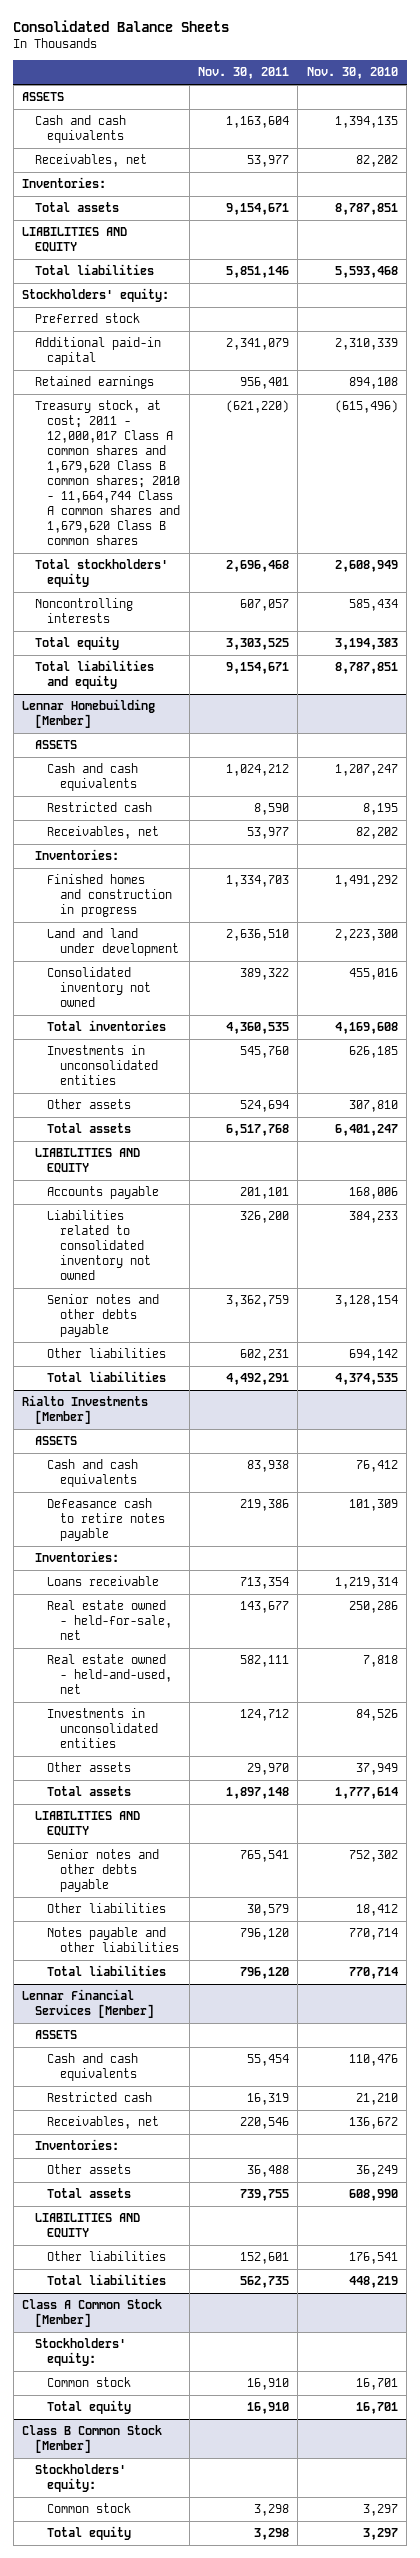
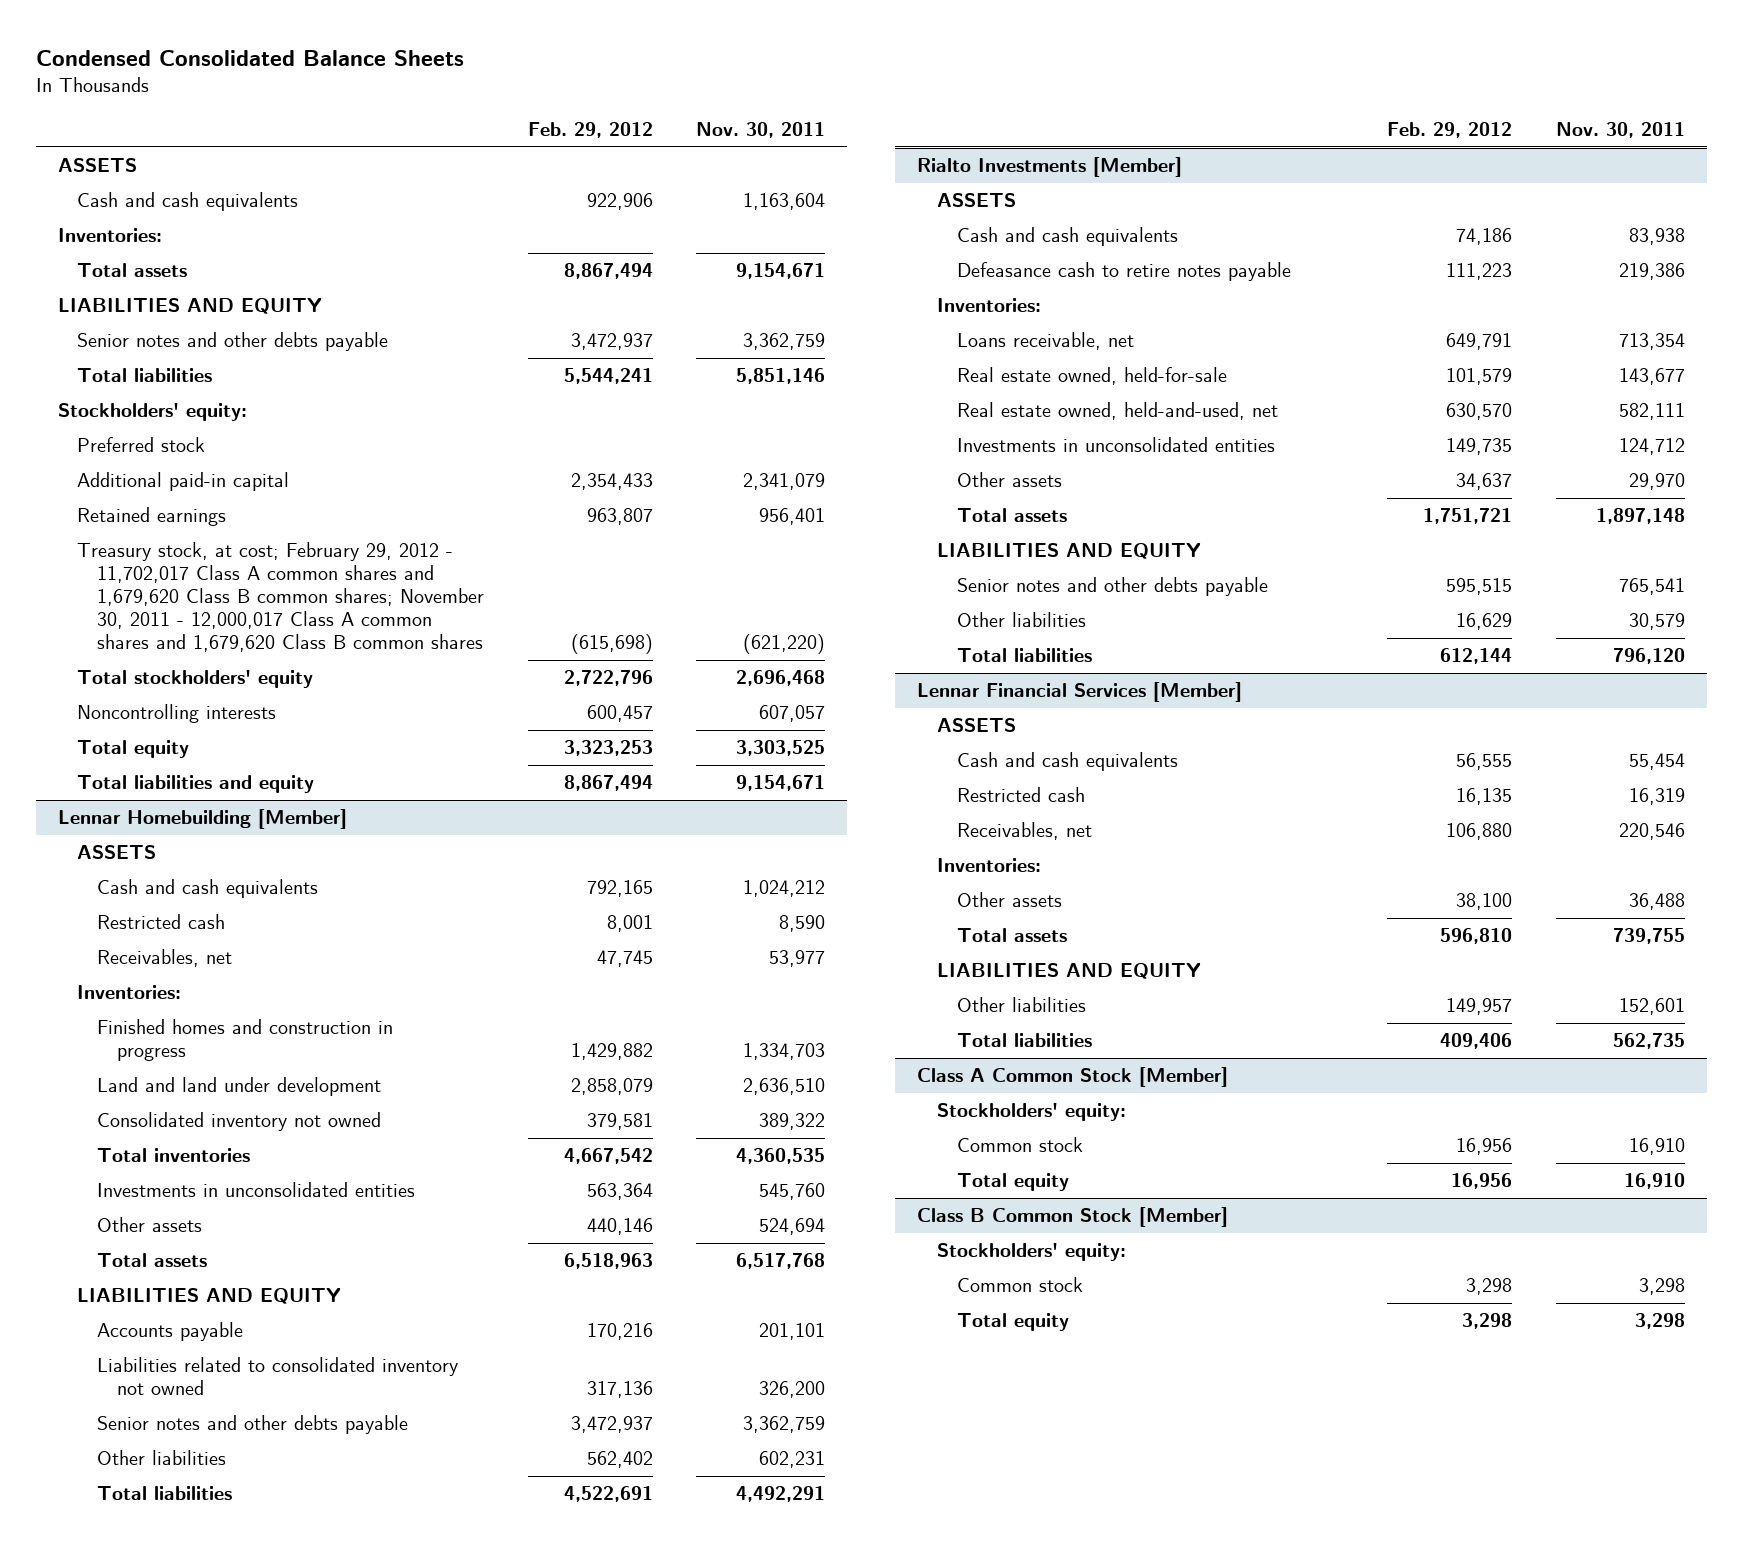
- Consolidated Balance Sheets
+ Condensed Consolidated Balance Sheets
- | Nov. 30, 2011 | Nov. 30, 2010
+ | Feb. 29, 2012 | Nov. 30, 2011
- Receivables, net | 53,977 | 82,202
+ Senior notes and other debts payable | 3,472,937 | 3,362,759
- Treasury stock, at cost; 2011 - 12,000,017 Class A common shares and 1,679,620 Class B common shares; 2010 - 11,664,744 Class A common shares and 1,679,620 Class B common shares | (621,220) | (615,496)
+ Treasury stock, at cost; February 29, 2012 - 11,702,017 Class A common shares and 1,679,620 Class B common shares; November 30, 2011 - 12,000,017 Class A common shares and 1,679,620 Class B common shares | (615,698) | (621,220)
@ Rialto Investments [Member]
- Loans receivable | 713,354 | 1,219,314
- Real estate owned - held-for-sale, net | 143,677 | 250,286
- Real estate owned - held-and-used, net | 582,111 | 7,818
+ Loans receivable, net | 649,791 | 713,354
+ Real estate owned, held-for-sale | 101,579 | 143,677
+ Real estate owned, held-and-used, net | 630,570 | 582,111
- Notes payable and other liabilities | 796,120 | 770,714

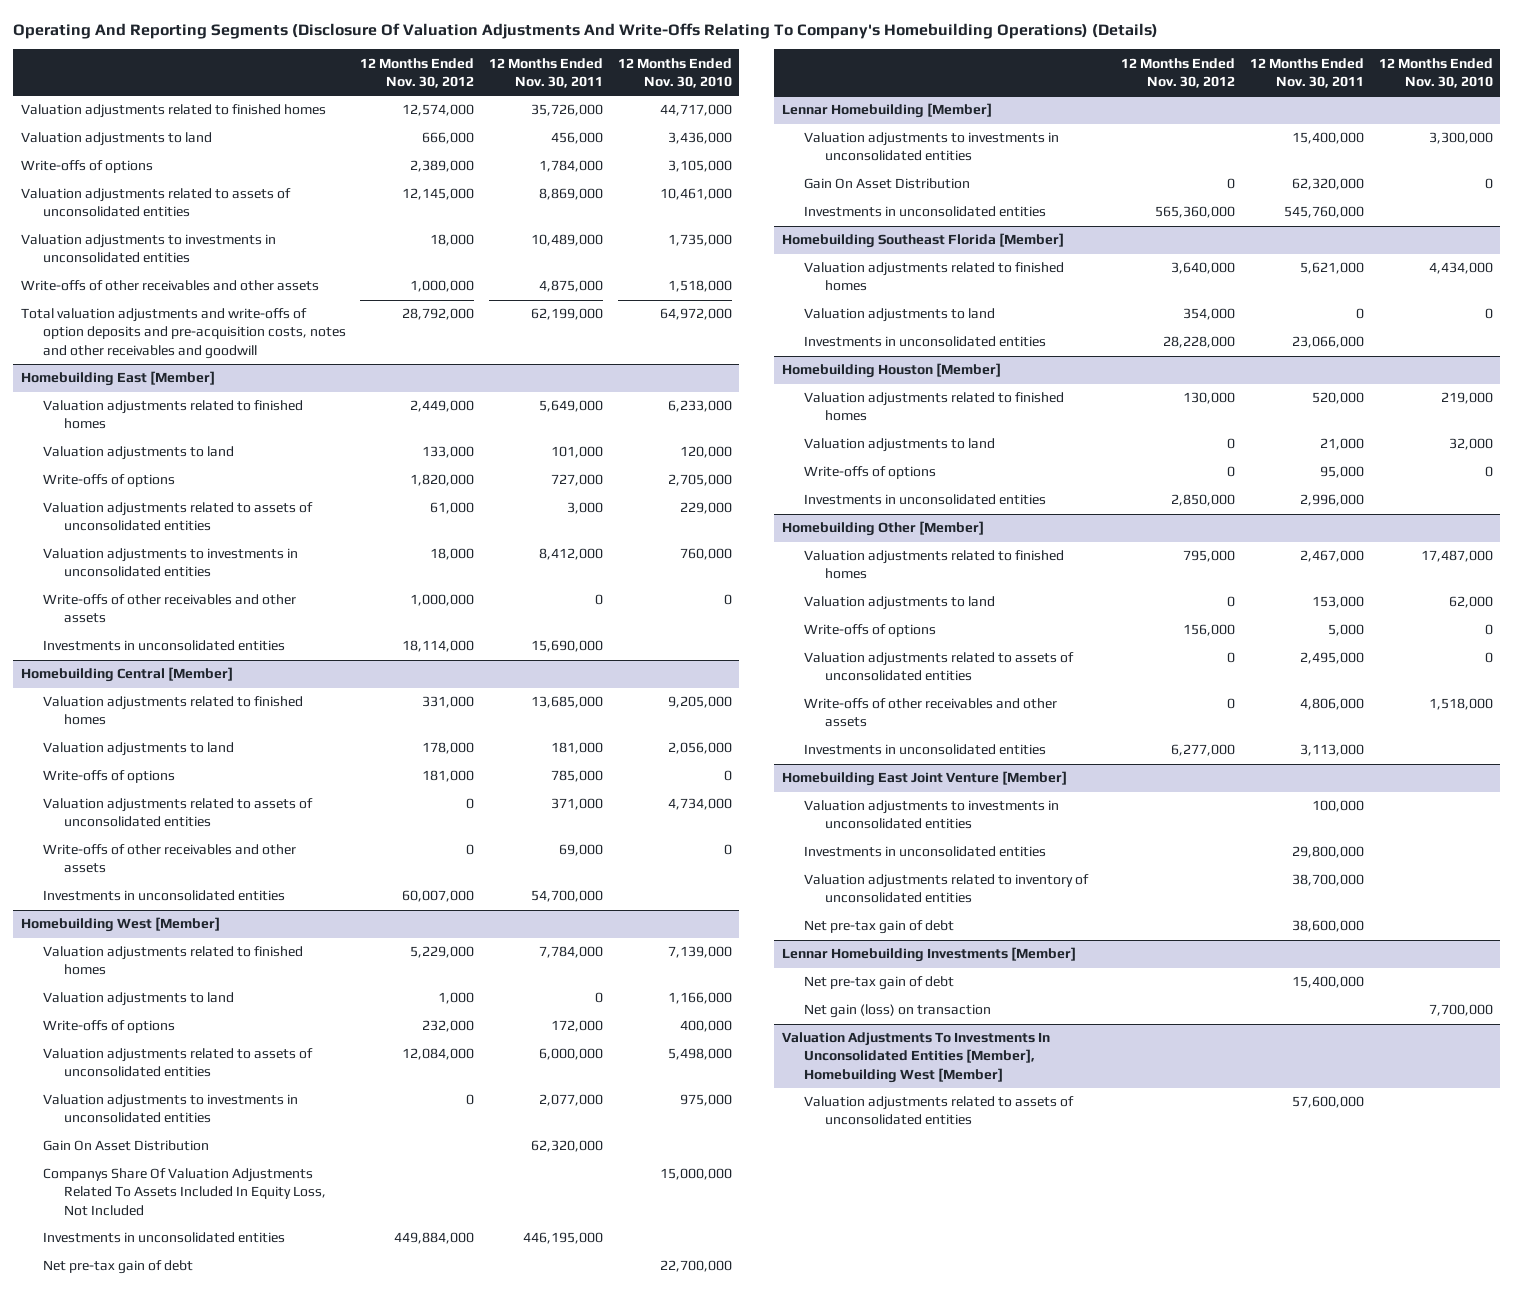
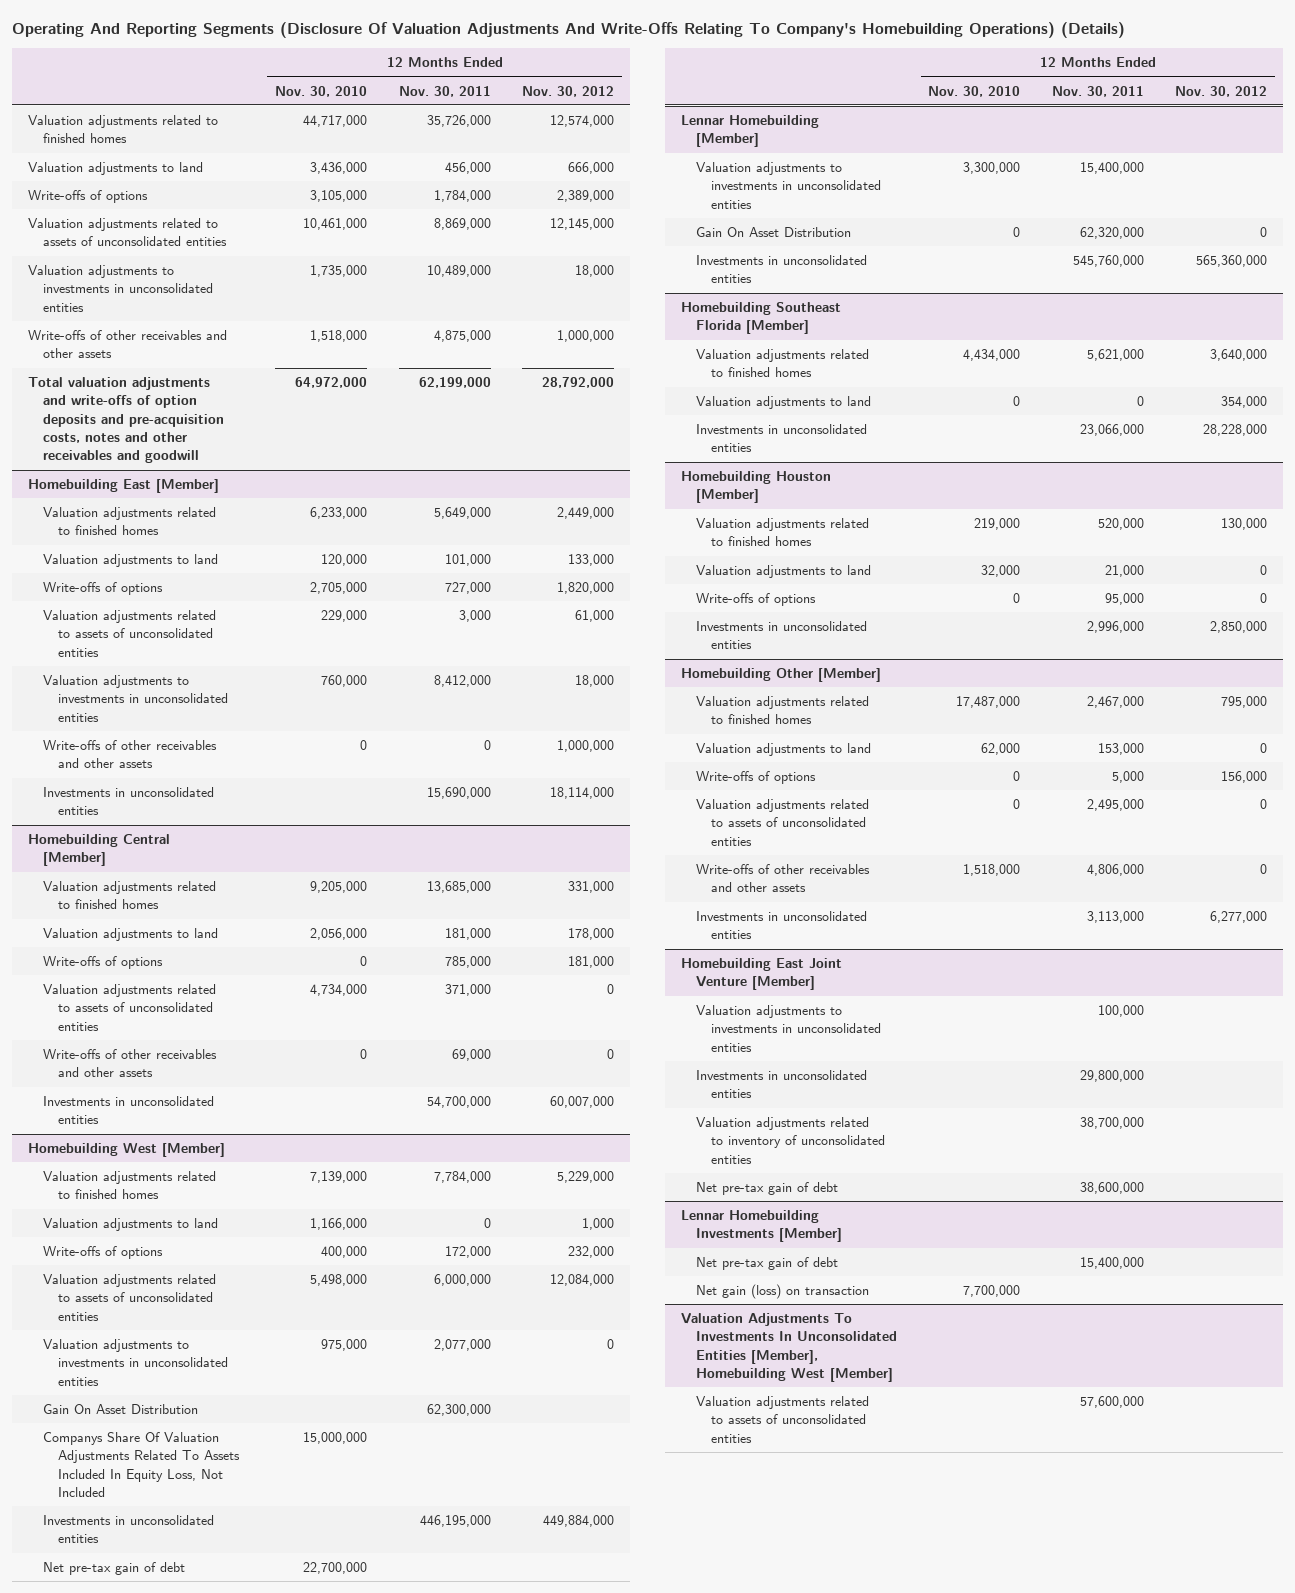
- | 12 Months Ended Nov. 30, 2012 | 12 Months Ended Nov. 30, 2011 | 12 Months Ended Nov. 30, 2010
+ | 12 Months Ended Nov. 30, 2010 | 12 Months Ended Nov. 30, 2011 | 12 Months Ended Nov. 30, 2012
@ Homebuilding West [Member]
- Gain On Asset Distribution | | 62,320,000 |
+ Gain On Asset Distribution | | 62,300,000 |

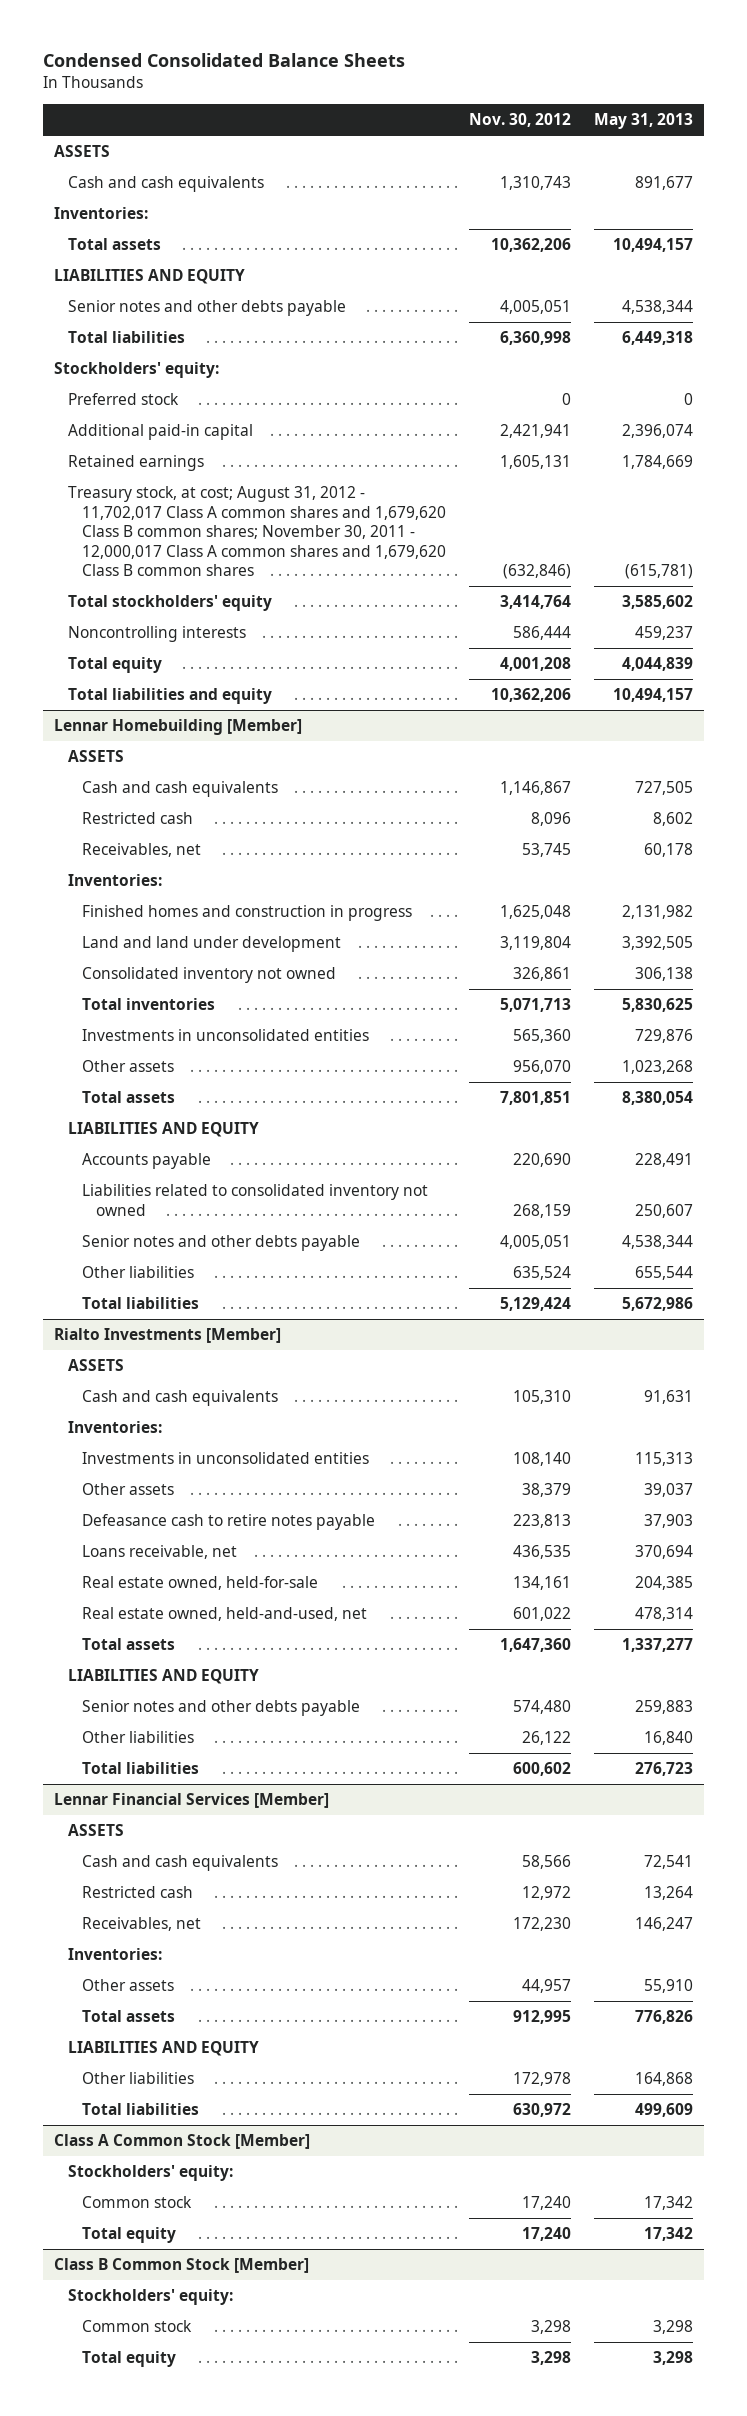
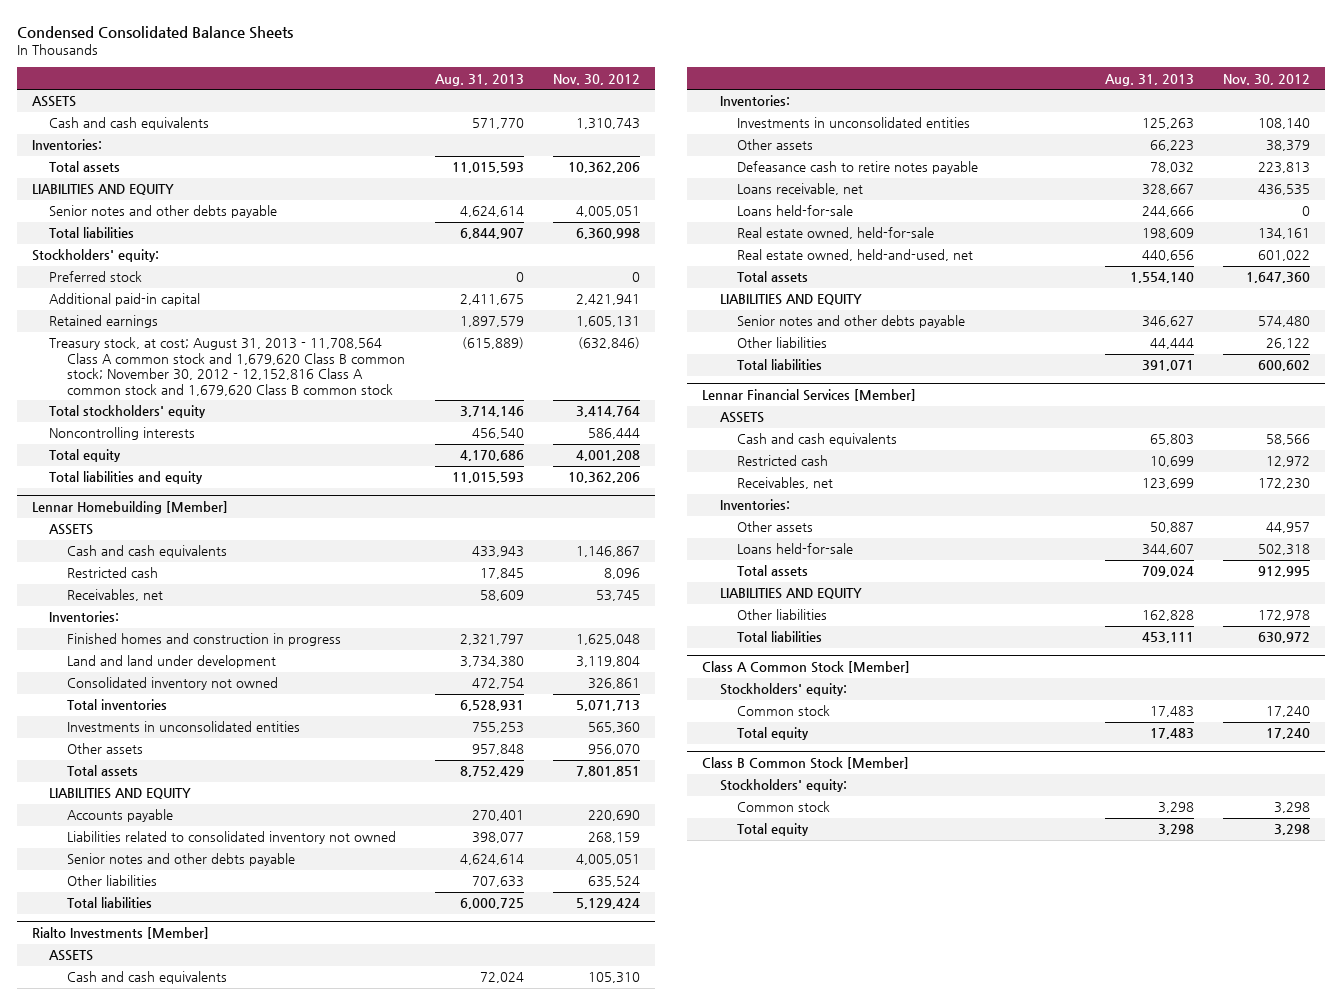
- | Nov. 30, 2012 | May 31, 2013
+ | Aug. 31, 2013 | Nov. 30, 2012
- Treasury stock, at cost; August 31, 2012 - 11,702,017 Class A common shares and 1,679,620 Class B common shares; November 30, 2011 - 12,000,017 Class A common shares and 1,679,620 Class B common shares | (632,846) | (615,781)
+ Treasury stock, at cost; August 31, 2013 - 11,708,564 Class A common stock and 1,679,620 Class B common stock; November 30, 2012 - 12,152,816 Class A common stock and 1,679,620 Class B common stock | (615,889) | (632,846)
@ Rialto Investments [Member]
+ Loans held-for-sale | 244,666 | 0
@ Lennar Financial Services [Member]
+ Loans held-for-sale | 344,607 | 502,318

